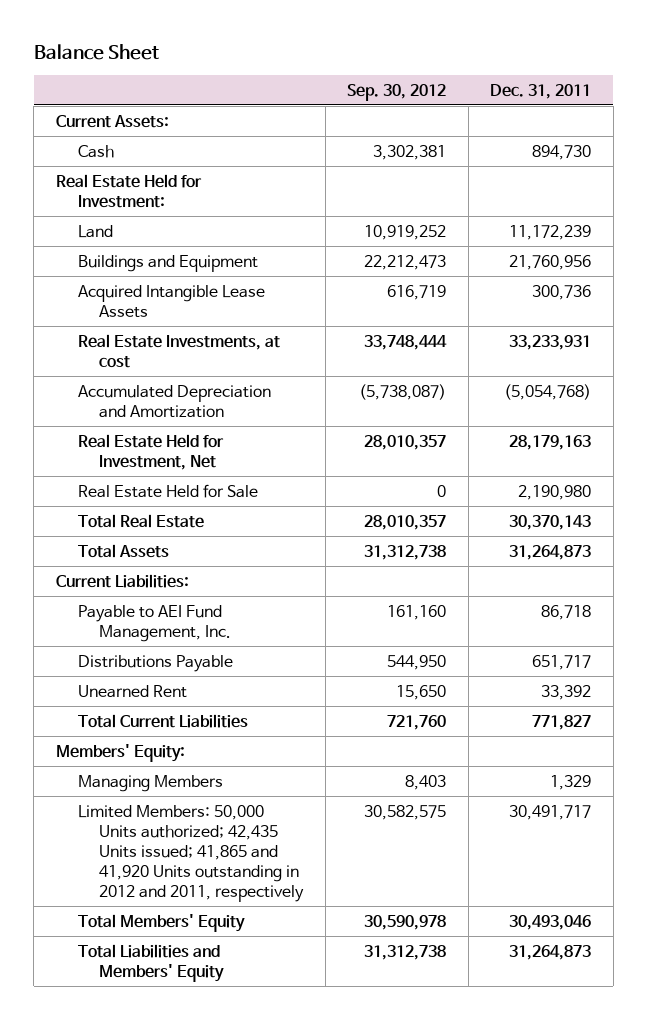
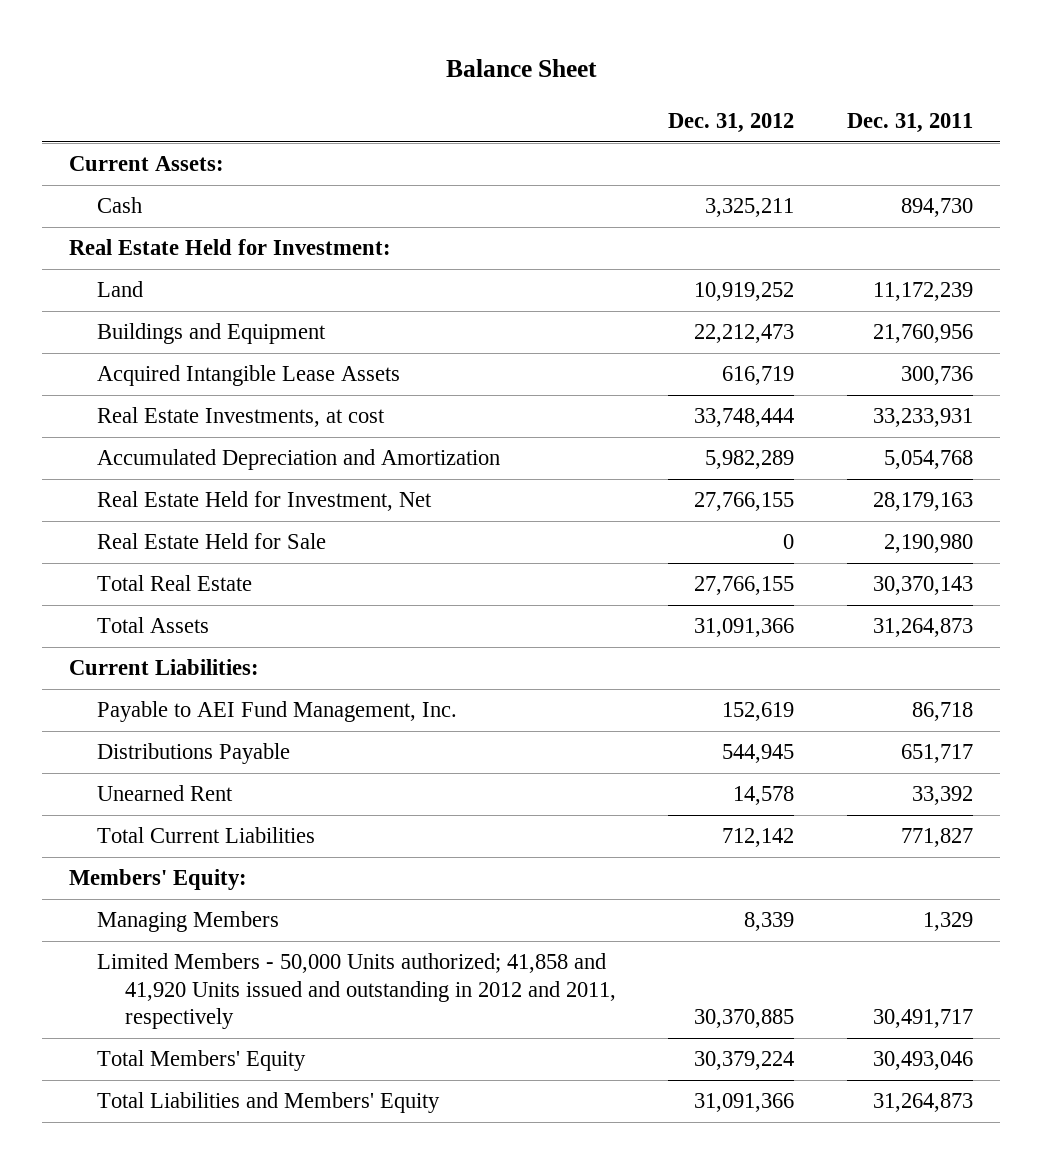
- | Sep. 30, 2012 | Dec. 31, 2011
+ | Dec. 31, 2012 | Dec. 31, 2011
- Accumulated Depreciation and Amortization | (5,738,087) | (5,054,768)
+ Accumulated Depreciation and Amortization | 5,982,289 | 5,054,768
- Limited Members: 50,000 Units authorized; 42,435 Units issued; 41,865 and 41,920 Units outstanding in 2012 and 2011, respectively | 30,582,575 | 30,491,717
+ Limited Members - 50,000 Units authorized; 41,858 and 41,920 Units issued and outstanding in 2012 and 2011, respectively | 30,370,885 | 30,491,717

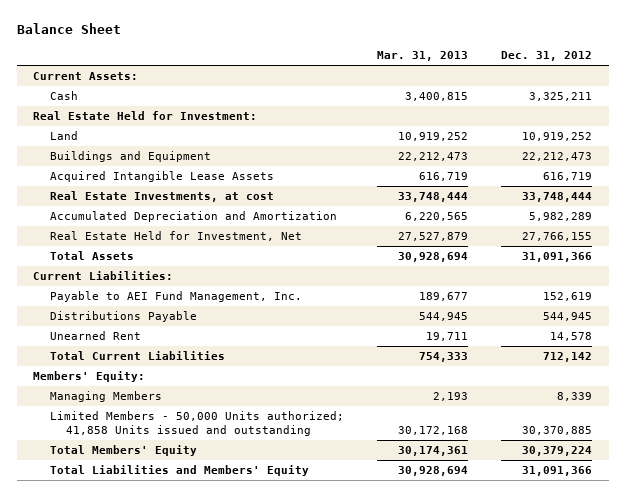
- | Dec. 31, 2012 | Dec. 31, 2011
+ | Mar. 31, 2013 | Dec. 31, 2012
- Real Estate Held for Sale | 0 | 2,190,980
- Total Real Estate | 27,766,155 | 30,370,143
- Limited Members - 50,000 Units authorized; 41,858 and 41,920 Units issued and outstanding in 2012 and 2011, respectively | 30,370,885 | 30,491,717
+ Limited Members - 50,000 Units authorized; 41,858 Units issued and outstanding | 30,172,168 | 30,370,885

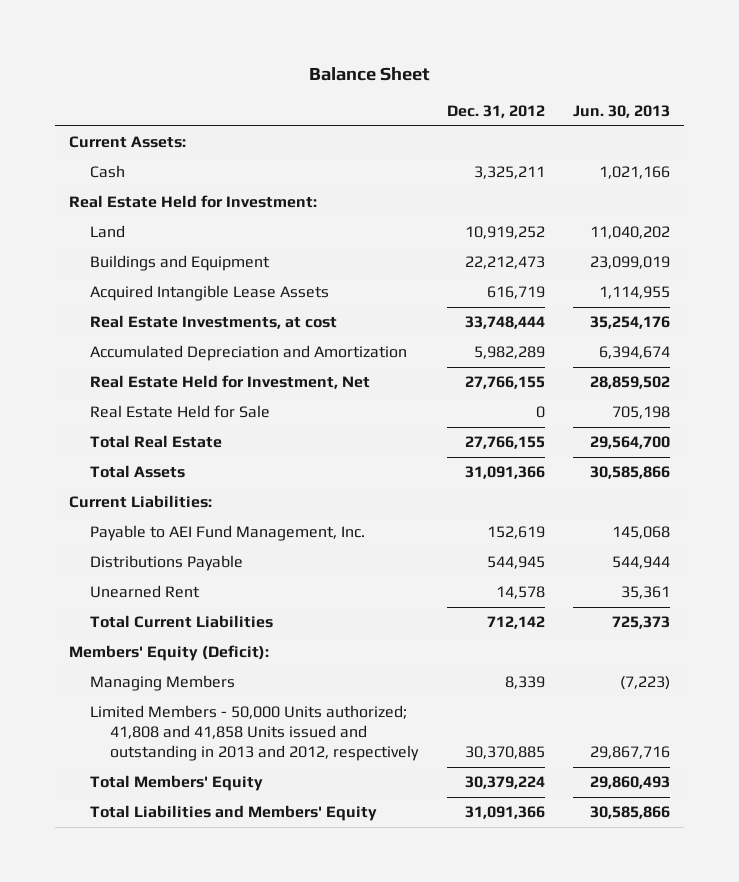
- | Mar. 31, 2013 | Dec. 31, 2012
+ | Dec. 31, 2012 | Jun. 30, 2013
+ Real Estate Held for Sale | 0 | 705,198
+ Total Real Estate | 27,766,155 | 29,564,700
- Members' Equity:
+ Members' Equity (Deficit):
- Limited Members - 50,000 Units authorized; 41,858 Units issued and outstanding | 30,172,168 | 30,370,885
+ Limited Members - 50,000 Units authorized; 41,808 and 41,858 Units issued and outstanding in 2013 and 2012, respectively | 30,370,885 | 29,867,716

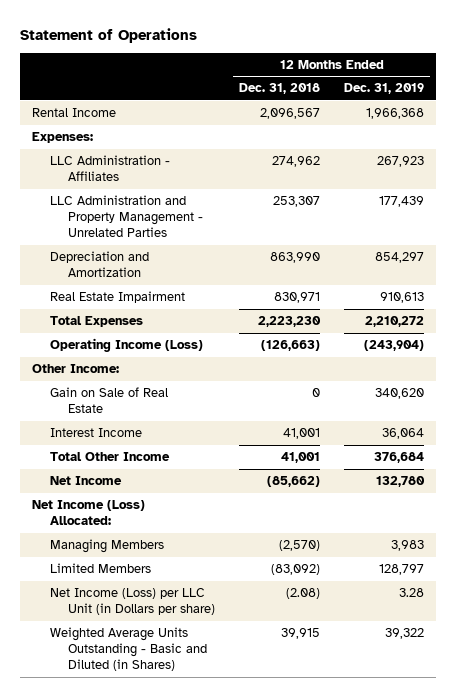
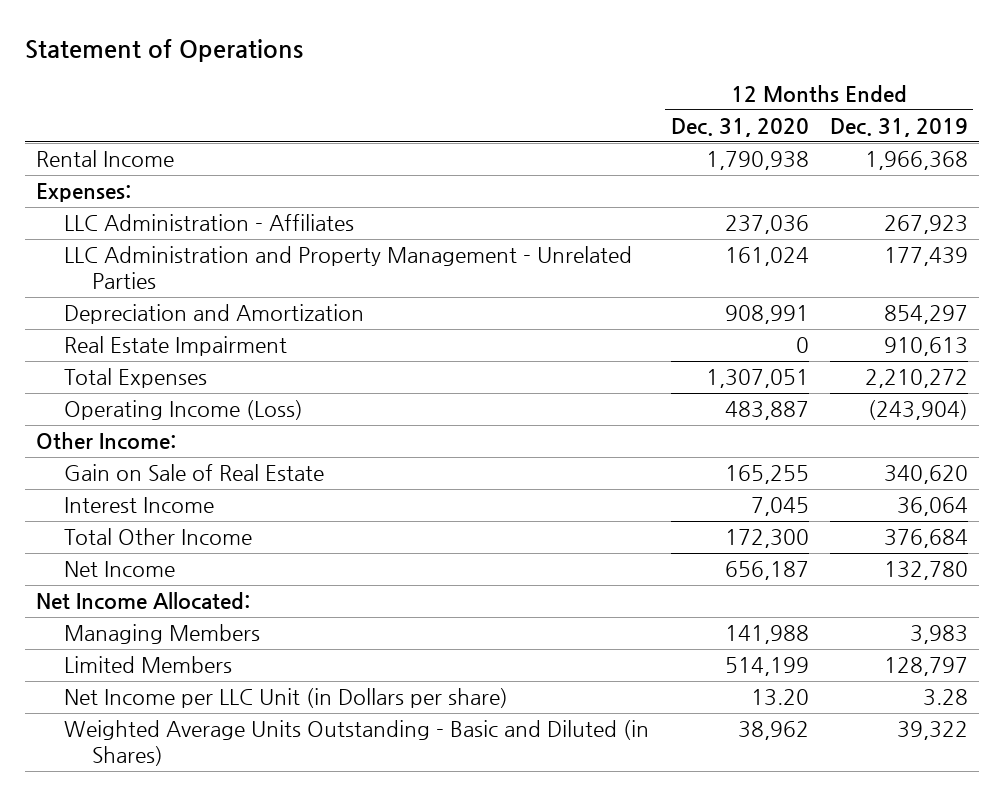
- | 12 Months Ended Dec. 31, 2018 | 12 Months Ended Dec. 31, 2019
+ | 12 Months Ended Dec. 31, 2020 | 12 Months Ended Dec. 31, 2019
- Net Income (Loss) Allocated:
+ Net Income Allocated:
- Net Income (Loss) per LLC Unit (in Dollars per share) | (2.08) | 3.28
+ Net Income per LLC Unit (in Dollars per share) | 13.20 | 3.28

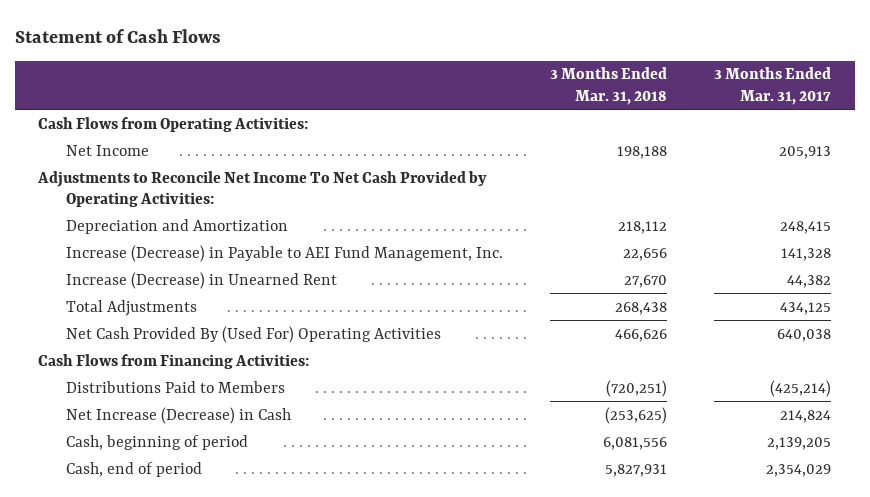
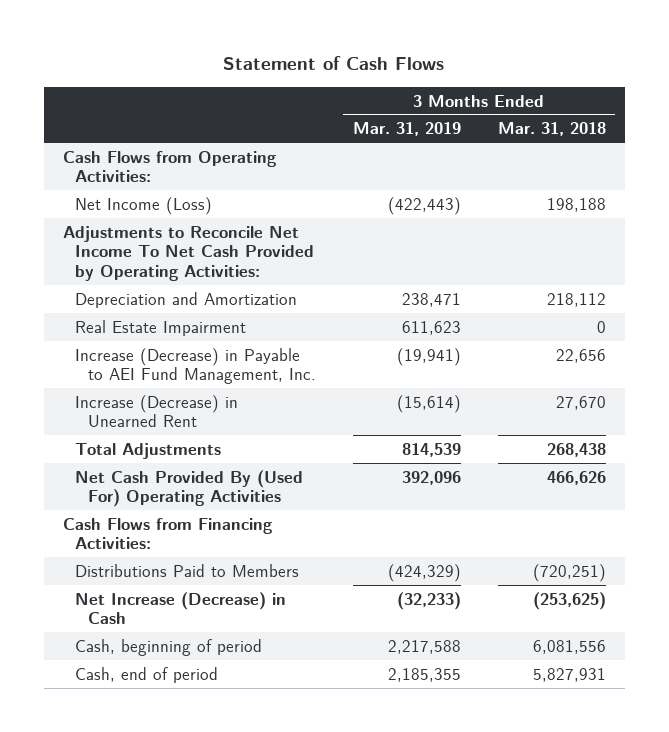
- | 3 Months Ended Mar. 31, 2018 | 3 Months Ended Mar. 31, 2017
+ | 3 Months Ended Mar. 31, 2019 | 3 Months Ended Mar. 31, 2018
- Net Income | 198,188 | 205,913
+ Net Income (Loss) | (422,443) | 198,188
+ Real Estate Impairment | 611,623 | 0

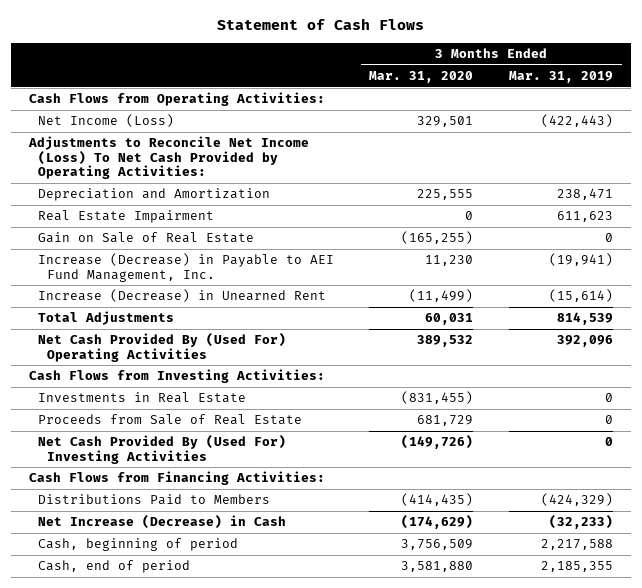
- | 3 Months Ended Mar. 31, 2019 | 3 Months Ended Mar. 31, 2018
+ | 3 Months Ended Mar. 31, 2020 | 3 Months Ended Mar. 31, 2019
- Adjustments to Reconcile Net Income To Net Cash Provided by Operating Activities:
+ Adjustments to Reconcile Net Income (Loss) To Net Cash Provided by Operating Activities:
+ Gain on Sale of Real Estate | (165,255) | 0
+ Cash Flows from Investing Activities:
+ Investments in Real Estate | (831,455) | 0
+ Proceeds from Sale of Real Estate | 681,729 | 0
+ Net Cash Provided By (Used For) Investing Activities | (149,726) | 0

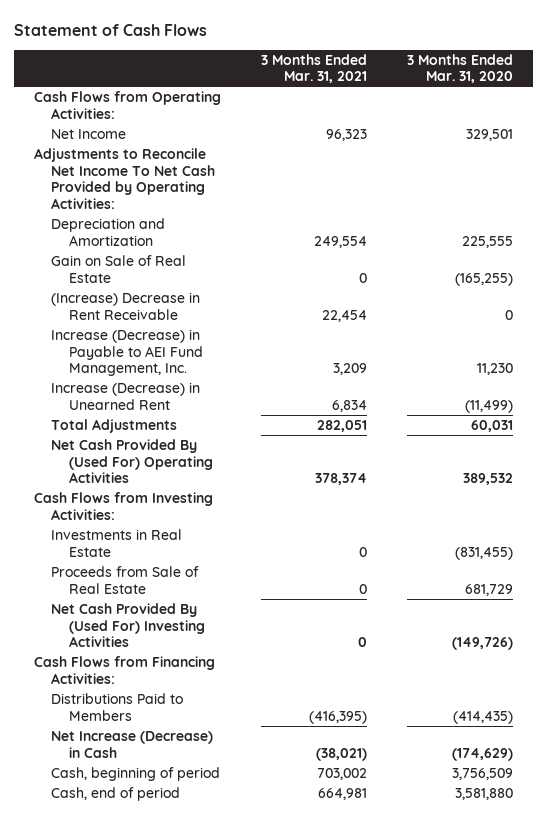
- | 3 Months Ended Mar. 31, 2020 | 3 Months Ended Mar. 31, 2019
+ | 3 Months Ended Mar. 31, 2021 | 3 Months Ended Mar. 31, 2020
- Net Income (Loss) | 329,501 | (422,443)
- Adjustments to Reconcile Net Income (Loss) To Net Cash Provided by Operating Activities:
+ Net Income | 96,323 | 329,501
+ Adjustments to Reconcile Net Income To Net Cash Provided by Operating Activities:
- Real Estate Impairment | 0 | 611,623
+ (Increase) Decrease in Rent Receivable | 22,454 | 0

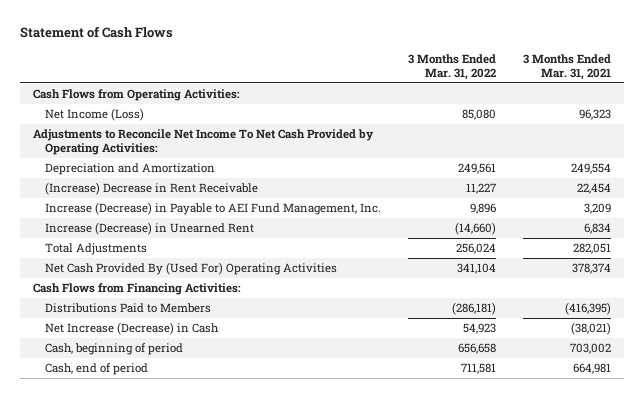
- | 3 Months Ended Mar. 31, 2021 | 3 Months Ended Mar. 31, 2020
+ | 3 Months Ended Mar. 31, 2022 | 3 Months Ended Mar. 31, 2021
- Net Income | 96,323 | 329,501
+ Net Income (Loss) | 85,080 | 96,323
- Gain on Sale of Real Estate | 0 | (165,255)
- Cash Flows from Investing Activities:
- Investments in Real Estate | 0 | (831,455)
- Proceeds from Sale of Real Estate | 0 | 681,729
- Net Cash Provided By (Used For) Investing Activities | 0 | (149,726)

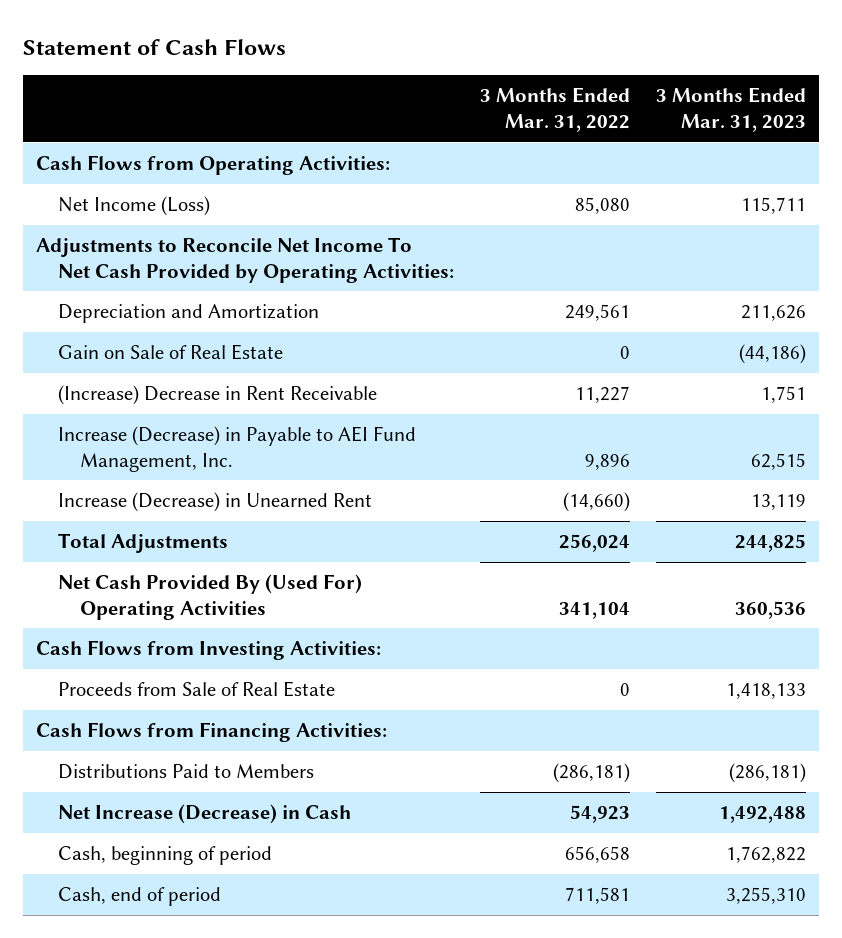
- | 3 Months Ended Mar. 31, 2022 | 3 Months Ended Mar. 31, 2021
+ | 3 Months Ended Mar. 31, 2022 | 3 Months Ended Mar. 31, 2023
+ Gain on Sale of Real Estate | 0 | (44,186)
+ Cash Flows from Investing Activities:
+ Proceeds from Sale of Real Estate | 0 | 1,418,133

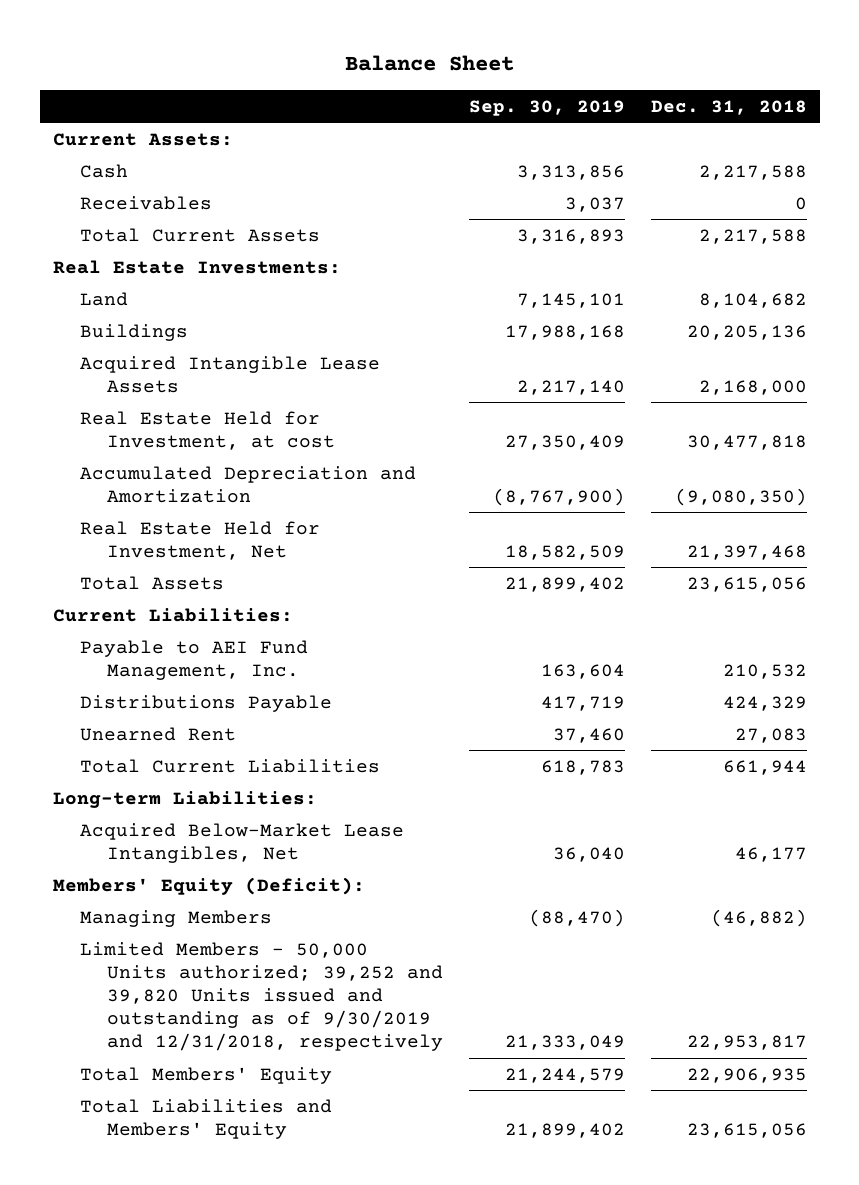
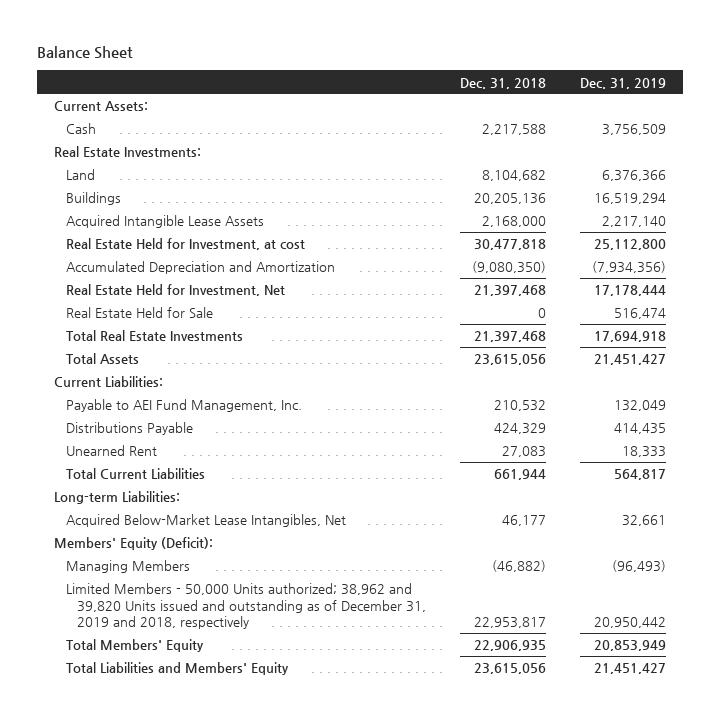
- | Sep. 30, 2019 | Dec. 31, 2018
+ | Dec. 31, 2018 | Dec. 31, 2019
- Receivables | 3,037 | 0
- Total Current Assets | 3,316,893 | 2,217,588
+ Real Estate Held for Sale | 0 | 516,474
+ Total Real Estate Investments | 21,397,468 | 17,694,918
- Limited Members - 50,000 Units authorized; 39,252 and 39,820 Units issued and outstanding as of 9/30/2019 and 12/31/2018, respectively | 21,333,049 | 22,953,817
+ Limited Members - 50,000 Units authorized; 38,962 and 39,820 Units issued and outstanding as of December 31, 2019 and 2018, respectively | 22,953,817 | 20,950,442

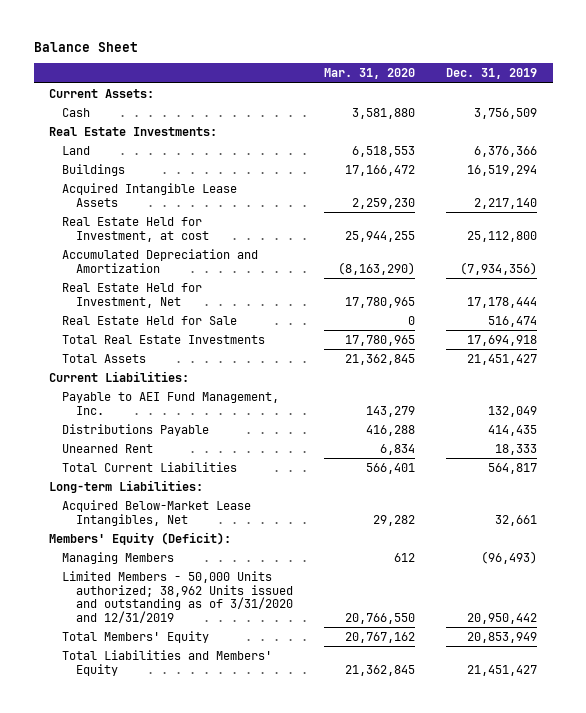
- | Dec. 31, 2018 | Dec. 31, 2019
+ | Mar. 31, 2020 | Dec. 31, 2019
- Limited Members - 50,000 Units authorized; 38,962 and 39,820 Units issued and outstanding as of December 31, 2019 and 2018, respectively | 22,953,817 | 20,950,442
+ Limited Members - 50,000 Units authorized; 38,962 Units issued and outstanding as of 3/31/2020 and 12/31/2019 | 20,766,550 | 20,950,442

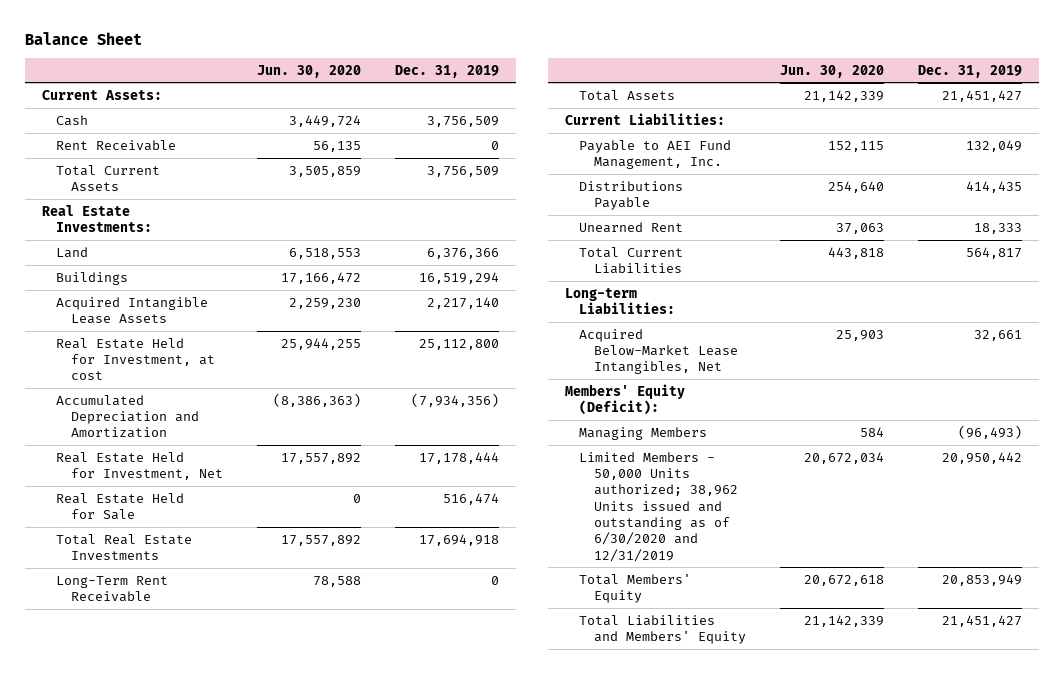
- | Mar. 31, 2020 | Dec. 31, 2019
+ | Jun. 30, 2020 | Dec. 31, 2019
+ Rent Receivable | 56,135 | 0
+ Total Current Assets | 3,505,859 | 3,756,509
+ Long-Term Rent Receivable | 78,588 | 0
- Limited Members - 50,000 Units authorized; 38,962 Units issued and outstanding as of 3/31/2020 and 12/31/2019 | 20,766,550 | 20,950,442
+ Limited Members - 50,000 Units authorized; 38,962 Units issued and outstanding as of 6/30/2020 and 12/31/2019 | 20,672,034 | 20,950,442

